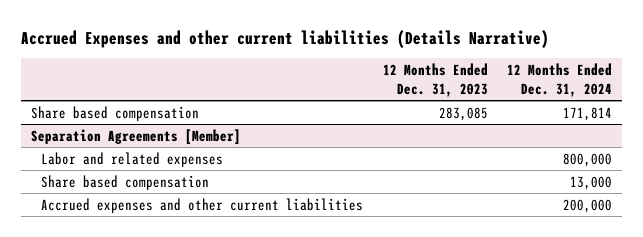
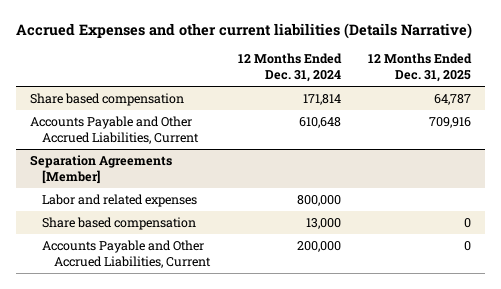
- | 12 Months Ended Dec. 31, 2023 | 12 Months Ended Dec. 31, 2024
+ | 12 Months Ended Dec. 31, 2024 | 12 Months Ended Dec. 31, 2025
+ Accounts Payable and Other Accrued Liabilities, Current | 610,648 | 709,916
@ Separation Agreements [Member]
- Accrued expenses and other current liabilities | | 200,000
+ Accounts Payable and Other Accrued Liabilities, Current | 200,000 | 0

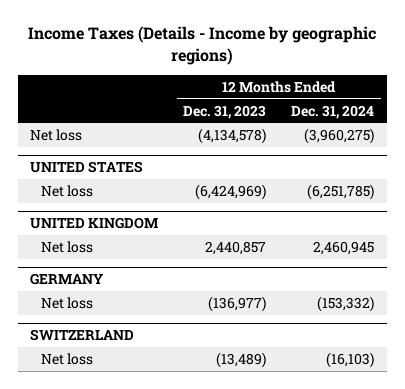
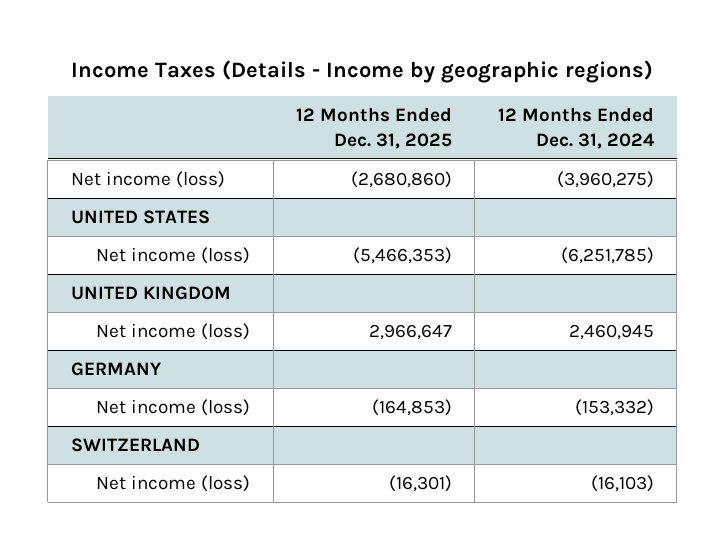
- | 12 Months Ended Dec. 31, 2023 | 12 Months Ended Dec. 31, 2024
+ | 12 Months Ended Dec. 31, 2025 | 12 Months Ended Dec. 31, 2024
- Net loss | (4,134,578) | (3,960,275)
+ Net income (loss) | (2,680,860) | (3,960,275)
@ UNITED STATES
- Net loss | (6,424,969) | (6,251,785)
+ Net income (loss) | (5,466,353) | (6,251,785)
@ UNITED KINGDOM
- Net loss | 2,440,857 | 2,460,945
+ Net income (loss) | 2,966,647 | 2,460,945
@ GERMANY
- Net loss | (136,977) | (153,332)
+ Net income (loss) | (164,853) | (153,332)
@ SWITZERLAND
- Net loss | (13,489) | (16,103)
+ Net income (loss) | (16,301) | (16,103)

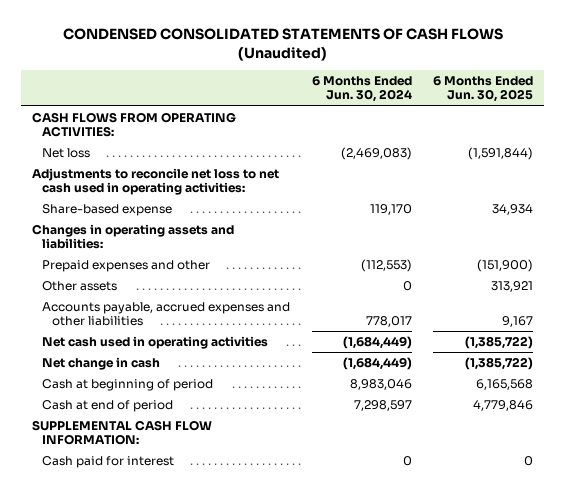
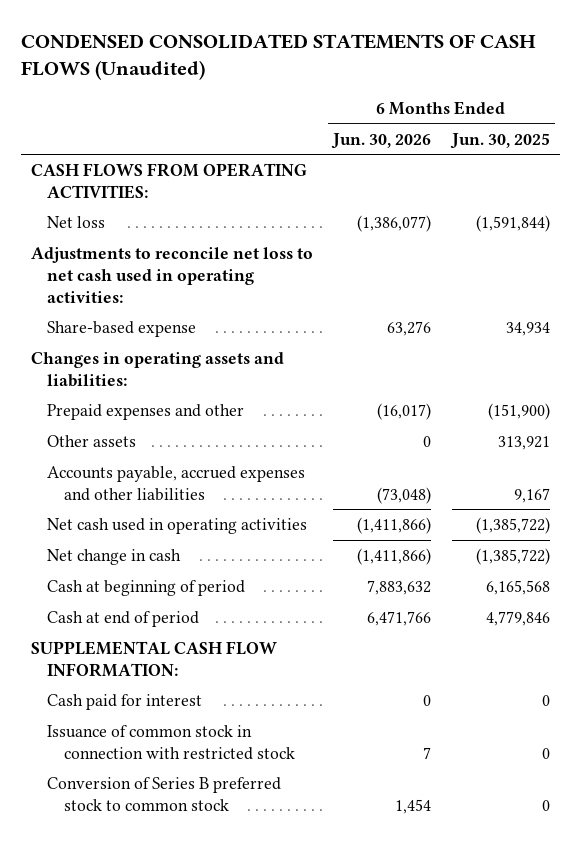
- | 6 Months Ended Jun. 30, 2024 | 6 Months Ended Jun. 30, 2025
+ | 6 Months Ended Jun. 30, 2026 | 6 Months Ended Jun. 30, 2025
+ Issuance of common stock in connection with restricted stock | 7 | 0
+ Conversion of Series B preferred stock to common stock | 1,454 | 0

